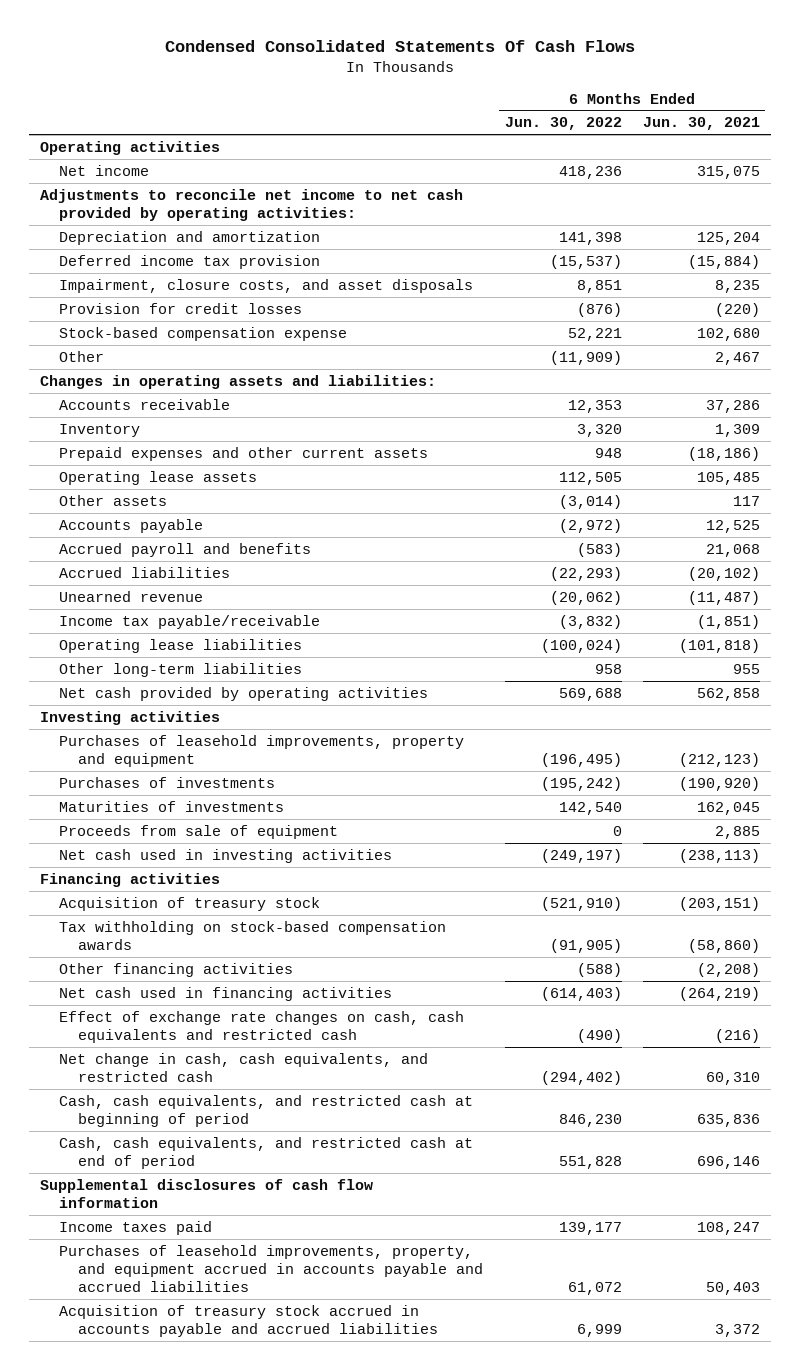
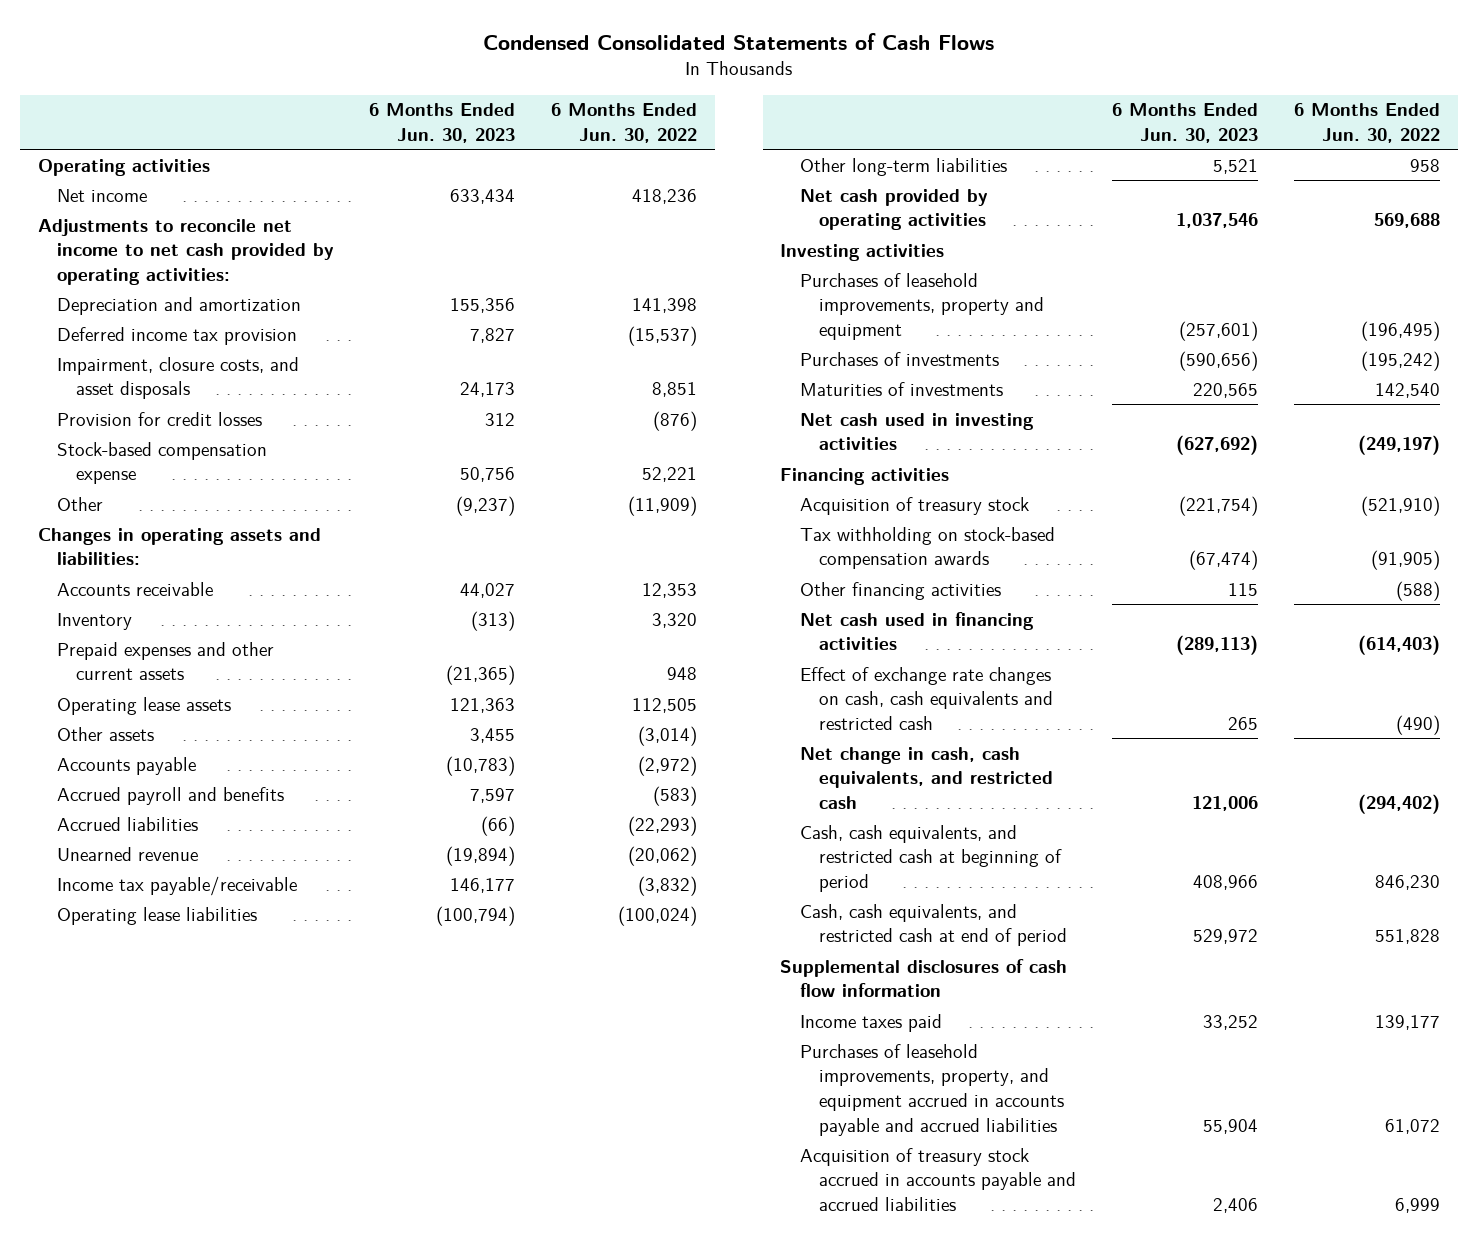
- Condensed Consolidated Statements Of Cash Flows
+ Condensed Consolidated Statements of Cash Flows
- | 6 Months Ended Jun. 30, 2022 | 6 Months Ended Jun. 30, 2021
+ | 6 Months Ended Jun. 30, 2023 | 6 Months Ended Jun. 30, 2022
- Proceeds from sale of equipment | 0 | 2,885

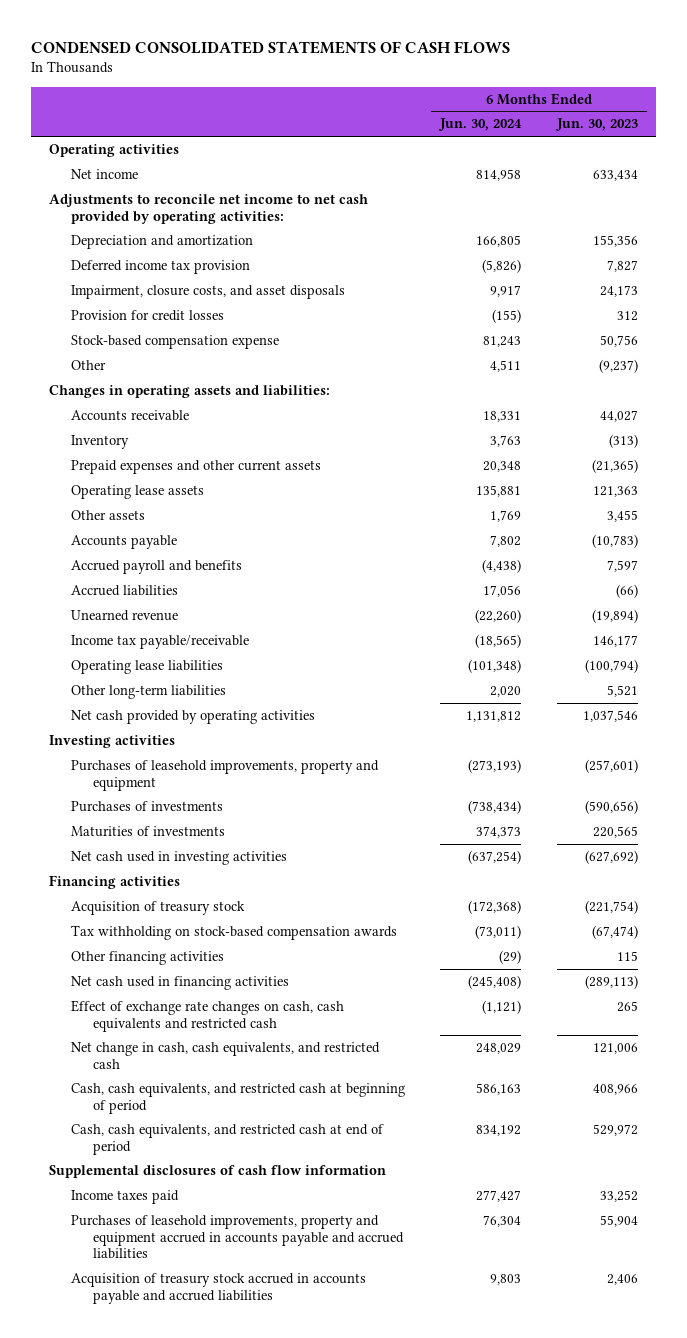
- Condensed Consolidated Statements of Cash Flows
+ CONDENSED CONSOLIDATED STATEMENTS OF CASH FLOWS
- | 6 Months Ended Jun. 30, 2023 | 6 Months Ended Jun. 30, 2022
+ | 6 Months Ended Jun. 30, 2024 | 6 Months Ended Jun. 30, 2023
- Purchases of leasehold improvements, property, and equipment accrued in accounts payable and accrued liabilities | 55,904 | 61,072
+ Purchases of leasehold improvements, property and equipment accrued in accounts payable and accrued liabilities | 76,304 | 55,904

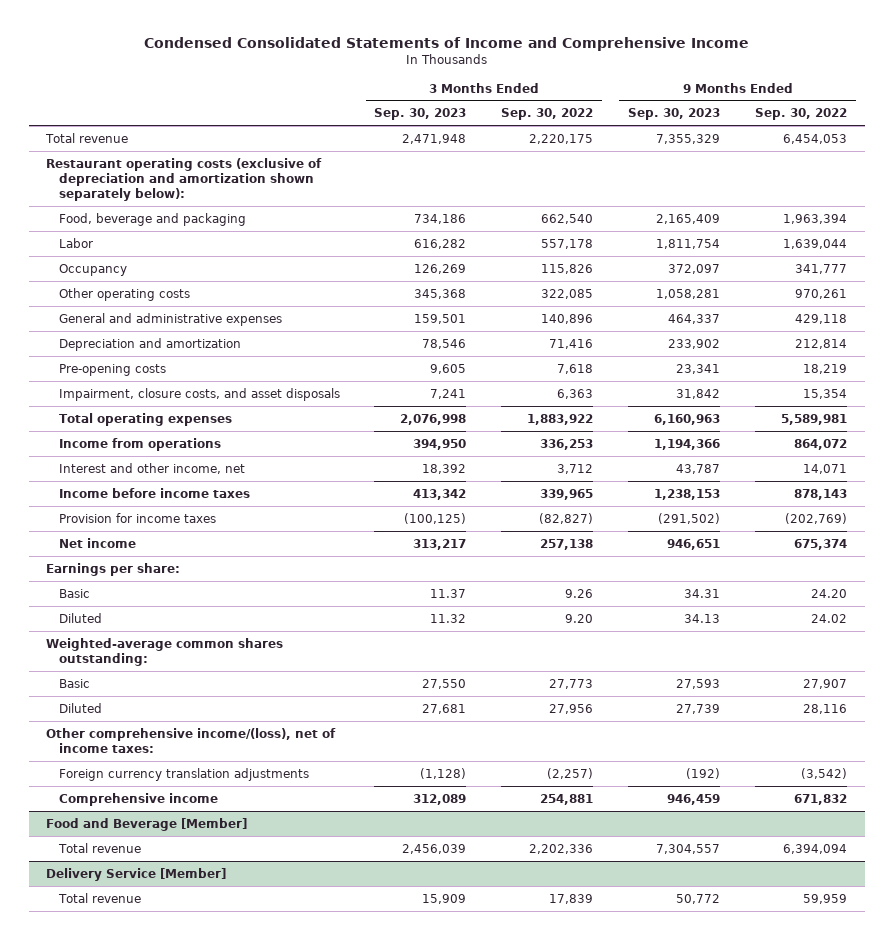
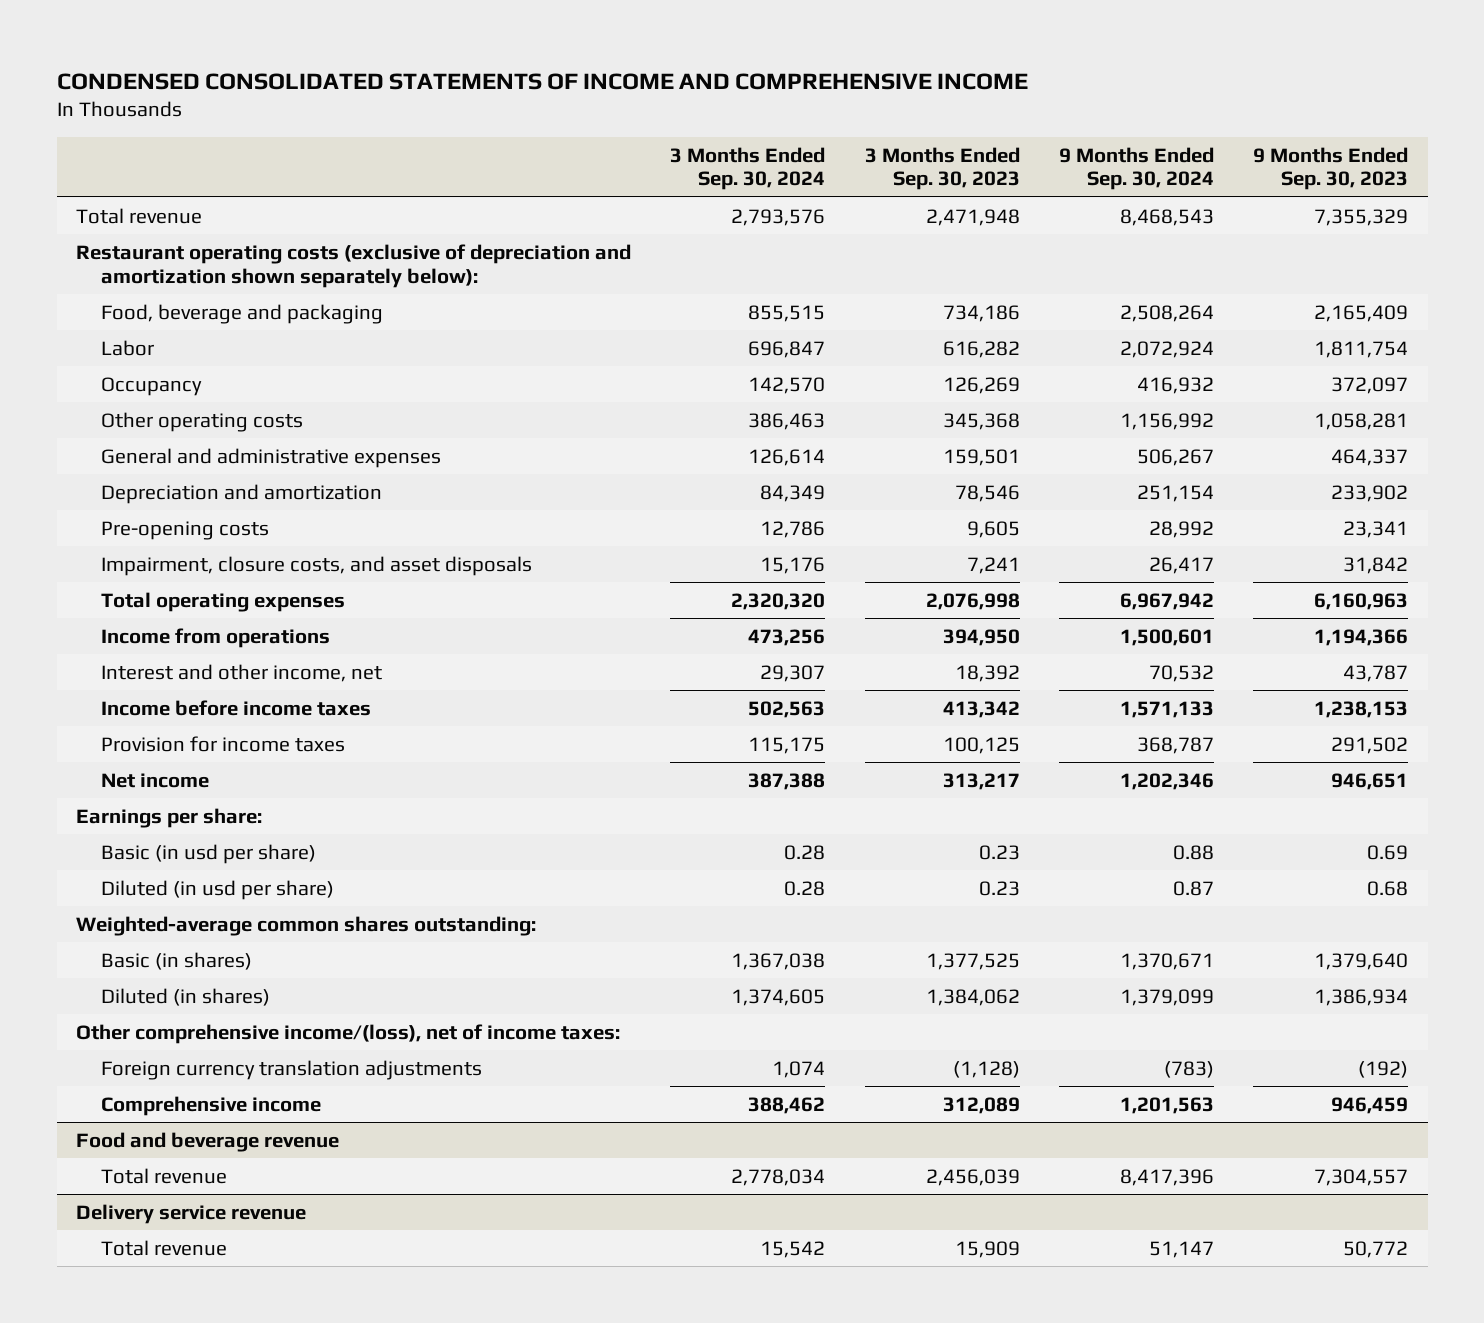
- Condensed Consolidated Statements of Income and Comprehensive Income
+ CONDENSED CONSOLIDATED STATEMENTS OF INCOME AND COMPREHENSIVE INCOME
- | 3 Months Ended Sep. 30, 2023 | 3 Months Ended Sep. 30, 2022 | 9 Months Ended Sep. 30, 2023 | 9 Months Ended Sep. 30, 2022
+ | 3 Months Ended Sep. 30, 2024 | 3 Months Ended Sep. 30, 2023 | 9 Months Ended Sep. 30, 2024 | 9 Months Ended Sep. 30, 2023
- Provision for income taxes | (100,125) | (82,827) | (291,502) | (202,769)
+ Provision for income taxes | 115,175 | 100,125 | 368,787 | 291,502
- Basic | 11.37 | 9.26 | 34.31 | 24.20
- Diluted | 11.32 | 9.20 | 34.13 | 24.02
+ Basic (in usd per share) | 0.28 | 0.23 | 0.88 | 0.69
+ Diluted (in usd per share) | 0.28 | 0.23 | 0.87 | 0.68
- Basic | 27,550 | 27,773 | 27,593 | 27,907
- Diluted | 27,681 | 27,956 | 27,739 | 28,116
+ Basic (in shares) | 1,367,038 | 1,377,525 | 1,370,671 | 1,379,640
+ Diluted (in shares) | 1,374,605 | 1,384,062 | 1,379,099 | 1,386,934
- Food and Beverage [Member]
+ Food and beverage revenue
- Delivery Service [Member]
+ Delivery service revenue

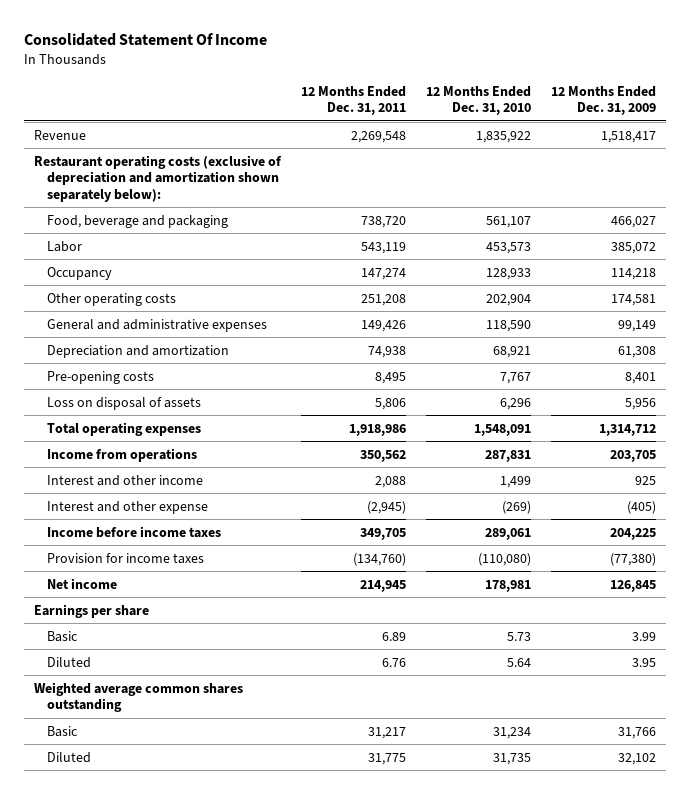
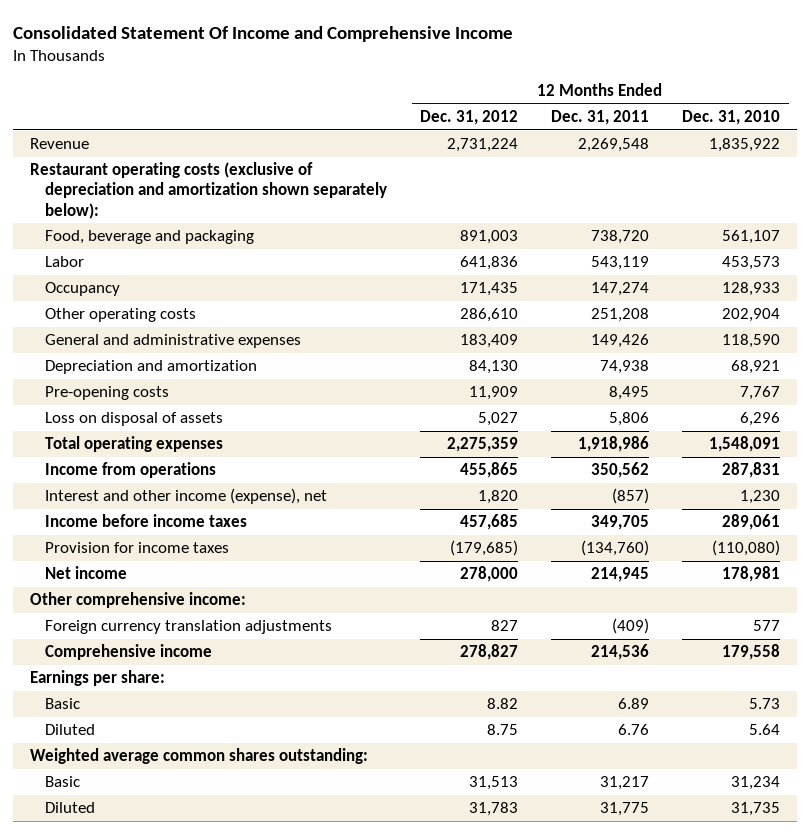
- Consolidated Statement Of Income
+ Consolidated Statement Of Income and Comprehensive Income
- | 12 Months Ended Dec. 31, 2011 | 12 Months Ended Dec. 31, 2010 | 12 Months Ended Dec. 31, 2009
+ | 12 Months Ended Dec. 31, 2012 | 12 Months Ended Dec. 31, 2011 | 12 Months Ended Dec. 31, 2010
- Interest and other income | 2,088 | 1,499 | 925
- Interest and other expense | (2,945) | (269) | (405)
+ Interest and other income (expense), net | 1,820 | (857) | 1,230
- Earnings per share
+ Other comprehensive income:
+ Foreign currency translation adjustments | 827 | (409) | 577
+ Comprehensive income | 278,827 | 214,536 | 179,558
+ Earnings per share:
- Weighted average common shares outstanding
+ Weighted average common shares outstanding:

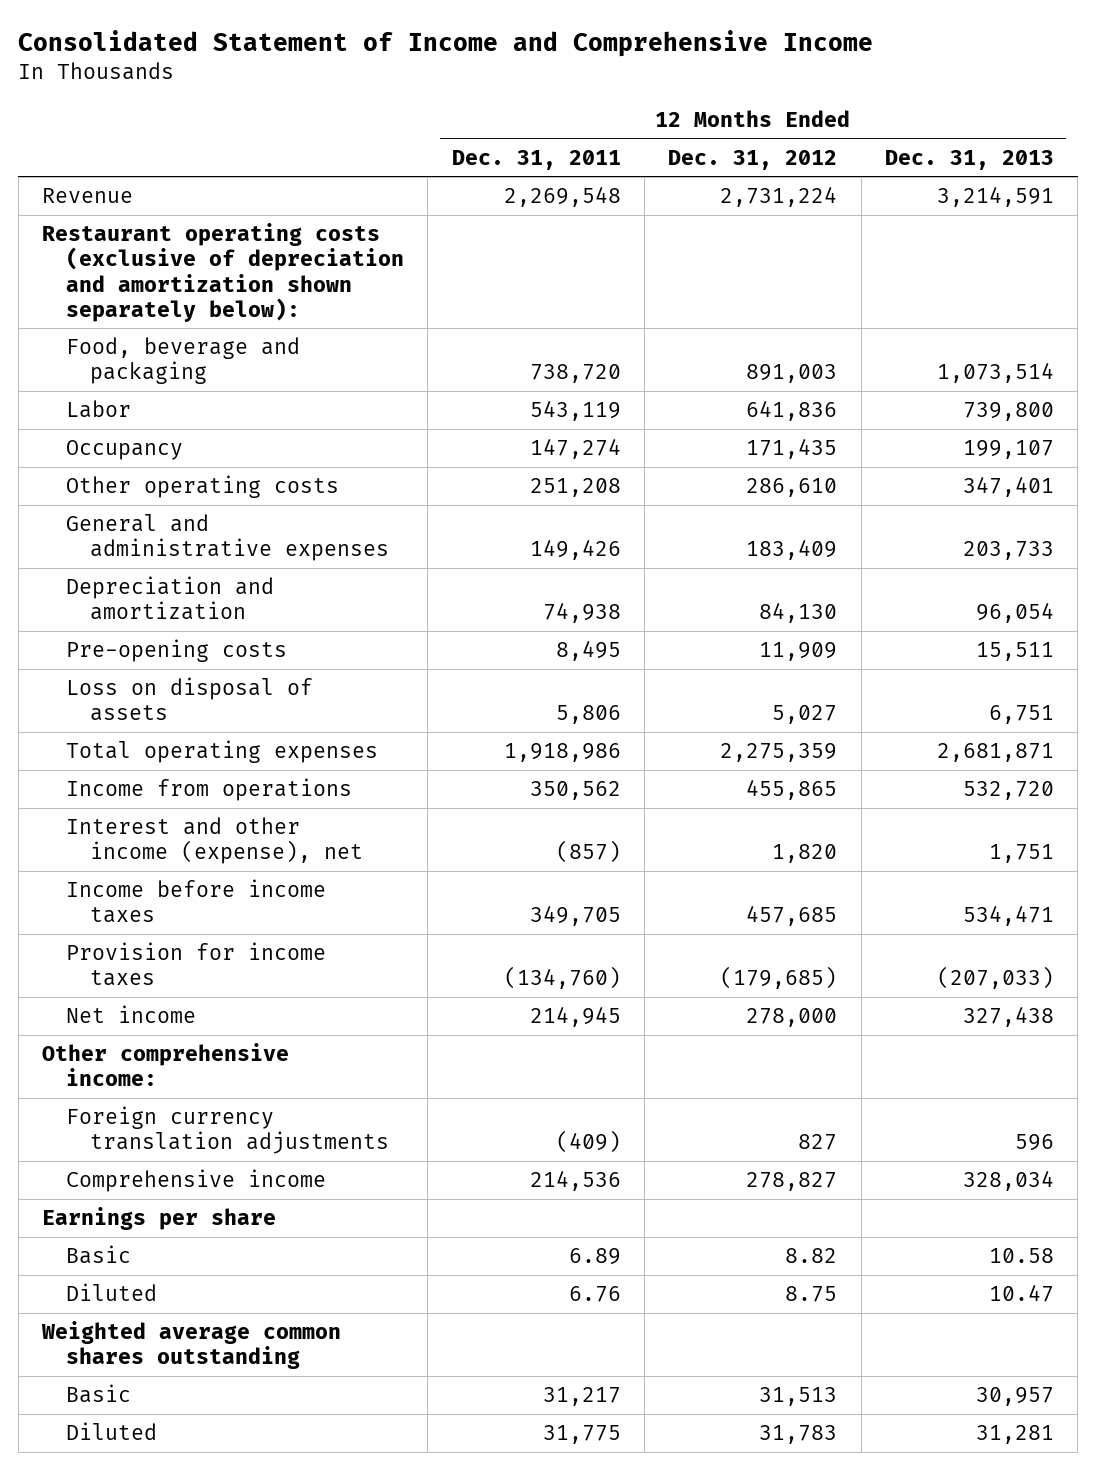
- Consolidated Statement Of Income and Comprehensive Income
+ Consolidated Statement of Income and Comprehensive Income
- | 12 Months Ended Dec. 31, 2012 | 12 Months Ended Dec. 31, 2011 | 12 Months Ended Dec. 31, 2010
+ | 12 Months Ended Dec. 31, 2011 | 12 Months Ended Dec. 31, 2012 | 12 Months Ended Dec. 31, 2013
- Earnings per share:
+ Earnings per share
- Weighted average common shares outstanding:
+ Weighted average common shares outstanding

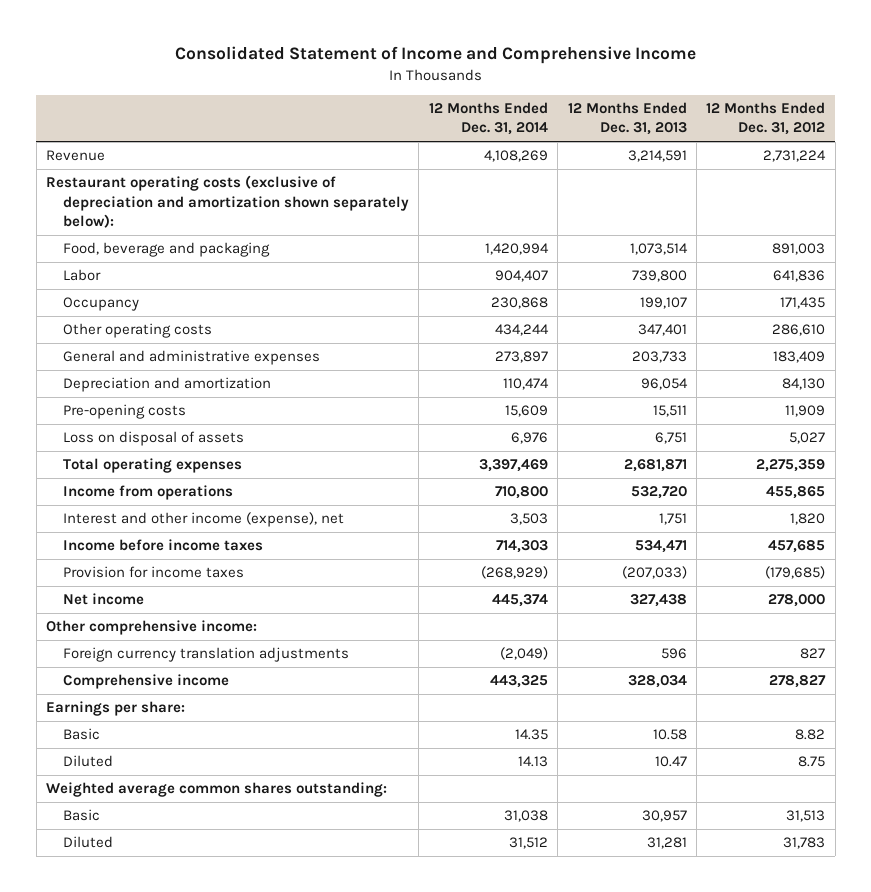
- | 12 Months Ended Dec. 31, 2011 | 12 Months Ended Dec. 31, 2012 | 12 Months Ended Dec. 31, 2013
+ | 12 Months Ended Dec. 31, 2014 | 12 Months Ended Dec. 31, 2013 | 12 Months Ended Dec. 31, 2012
- Earnings per share
+ Earnings per share:
- Weighted average common shares outstanding
+ Weighted average common shares outstanding:

